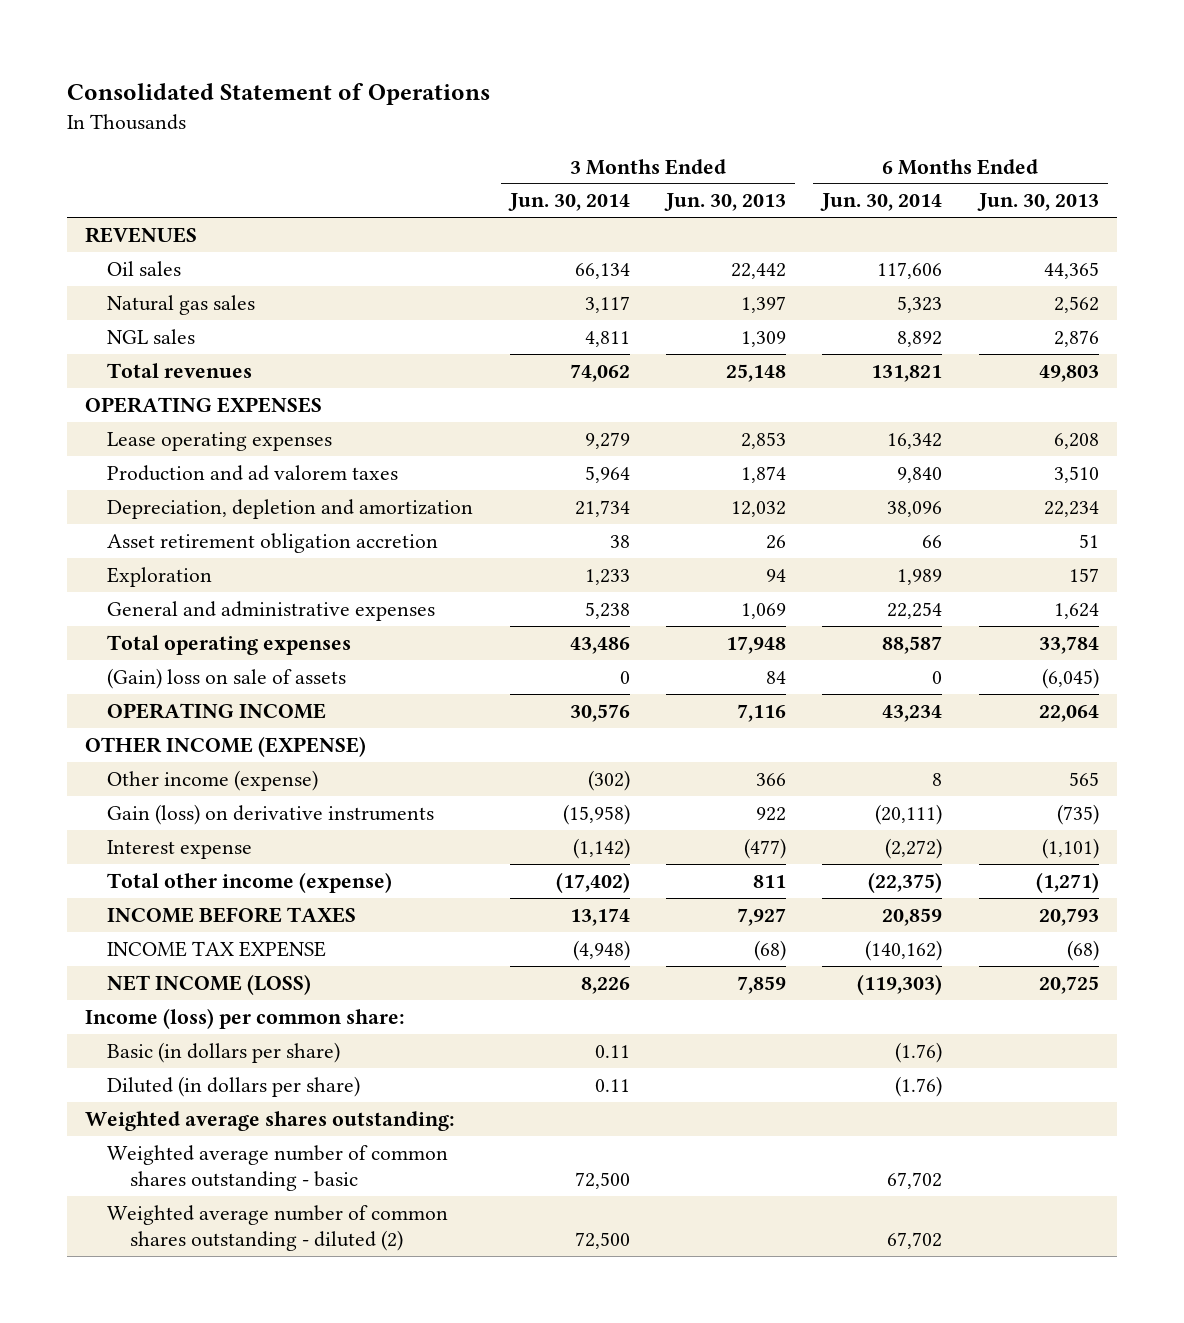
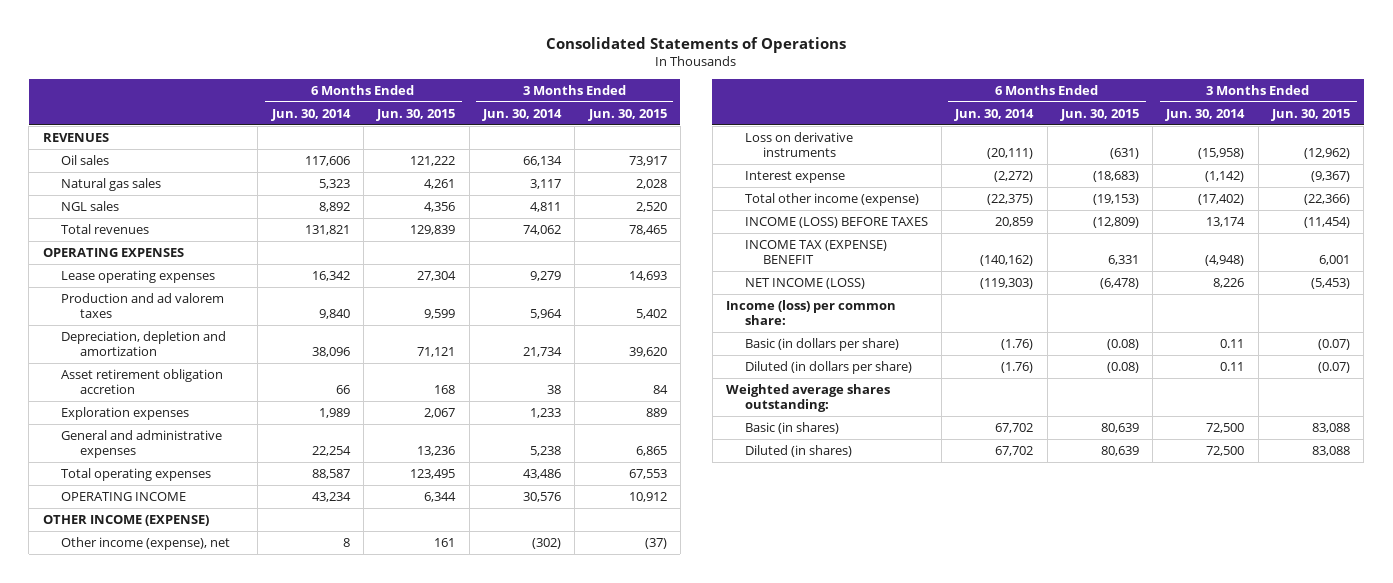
- Consolidated Statement of Operations
+ Consolidated Statements of Operations
- | 3 Months Ended Jun. 30, 2014 | 3 Months Ended Jun. 30, 2013 | 6 Months Ended Jun. 30, 2014 | 6 Months Ended Jun. 30, 2013
+ | 6 Months Ended Jun. 30, 2014 | 6 Months Ended Jun. 30, 2015 | 3 Months Ended Jun. 30, 2014 | 3 Months Ended Jun. 30, 2015
- Exploration | 1,233 | 94 | 1,989 | 157
+ Exploration expenses | 1,989 | 2,067 | 1,233 | 889
- (Gain) loss on sale of assets | 0 | 84 | 0 | (6,045)
- Other income (expense) | (302) | 366 | 8 | 565
- Gain (loss) on derivative instruments | (15,958) | 922 | (20,111) | (735)
+ Other income (expense), net | 8 | 161 | (302) | (37)
+ Loss on derivative instruments | (20,111) | (631) | (15,958) | (12,962)
- INCOME BEFORE TAXES | 13,174 | 7,927 | 20,859 | 20,793
- INCOME TAX EXPENSE | (4,948) | (68) | (140,162) | (68)
+ INCOME (LOSS) BEFORE TAXES | 20,859 | (12,809) | 13,174 | (11,454)
+ INCOME TAX (EXPENSE) BENEFIT | (140,162) | 6,331 | (4,948) | 6,001
- Weighted average number of common shares outstanding - basic | 72,500 | | 67,702 |
- Weighted average number of common shares outstanding - diluted (2) | 72,500 | | 67,702 |
+ Basic (in shares) | 67,702 | 80,639 | 72,500 | 83,088
+ Diluted (in shares) | 67,702 | 80,639 | 72,500 | 83,088

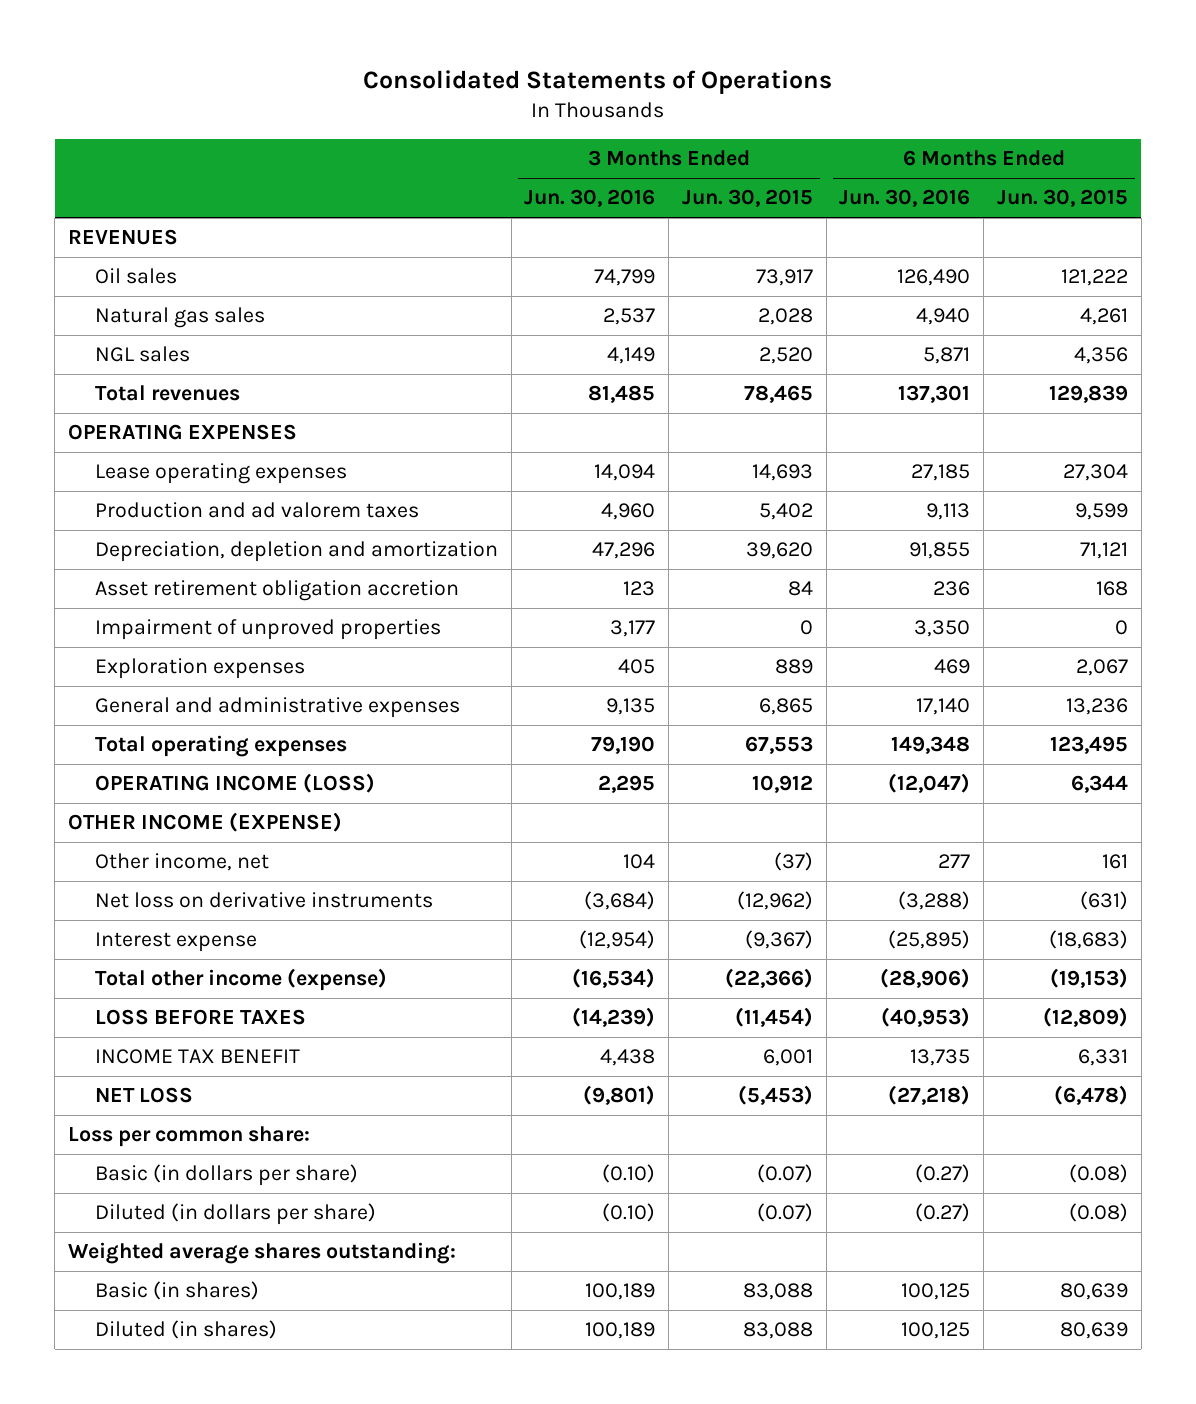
- | 6 Months Ended Jun. 30, 2014 | 6 Months Ended Jun. 30, 2015 | 3 Months Ended Jun. 30, 2014 | 3 Months Ended Jun. 30, 2015
+ | 3 Months Ended Jun. 30, 2016 | 3 Months Ended Jun. 30, 2015 | 6 Months Ended Jun. 30, 2016 | 6 Months Ended Jun. 30, 2015
+ Impairment of unproved properties | 3,177 | 0 | 3,350 | 0
- OPERATING INCOME | 43,234 | 6,344 | 30,576 | 10,912
+ OPERATING INCOME (LOSS) | 2,295 | 10,912 | (12,047) | 6,344
- Other income (expense), net | 8 | 161 | (302) | (37)
- Loss on derivative instruments | (20,111) | (631) | (15,958) | (12,962)
+ Other income, net | 104 | (37) | 277 | 161
+ Net loss on derivative instruments | (3,684) | (12,962) | (3,288) | (631)
- INCOME (LOSS) BEFORE TAXES | 20,859 | (12,809) | 13,174 | (11,454)
- INCOME TAX (EXPENSE) BENEFIT | (140,162) | 6,331 | (4,948) | 6,001
- NET INCOME (LOSS) | (119,303) | (6,478) | 8,226 | (5,453)
- Income (loss) per common share:
+ LOSS BEFORE TAXES | (14,239) | (11,454) | (40,953) | (12,809)
+ INCOME TAX BENEFIT | 4,438 | 6,001 | 13,735 | 6,331
+ NET LOSS | (9,801) | (5,453) | (27,218) | (6,478)
+ Loss per common share:

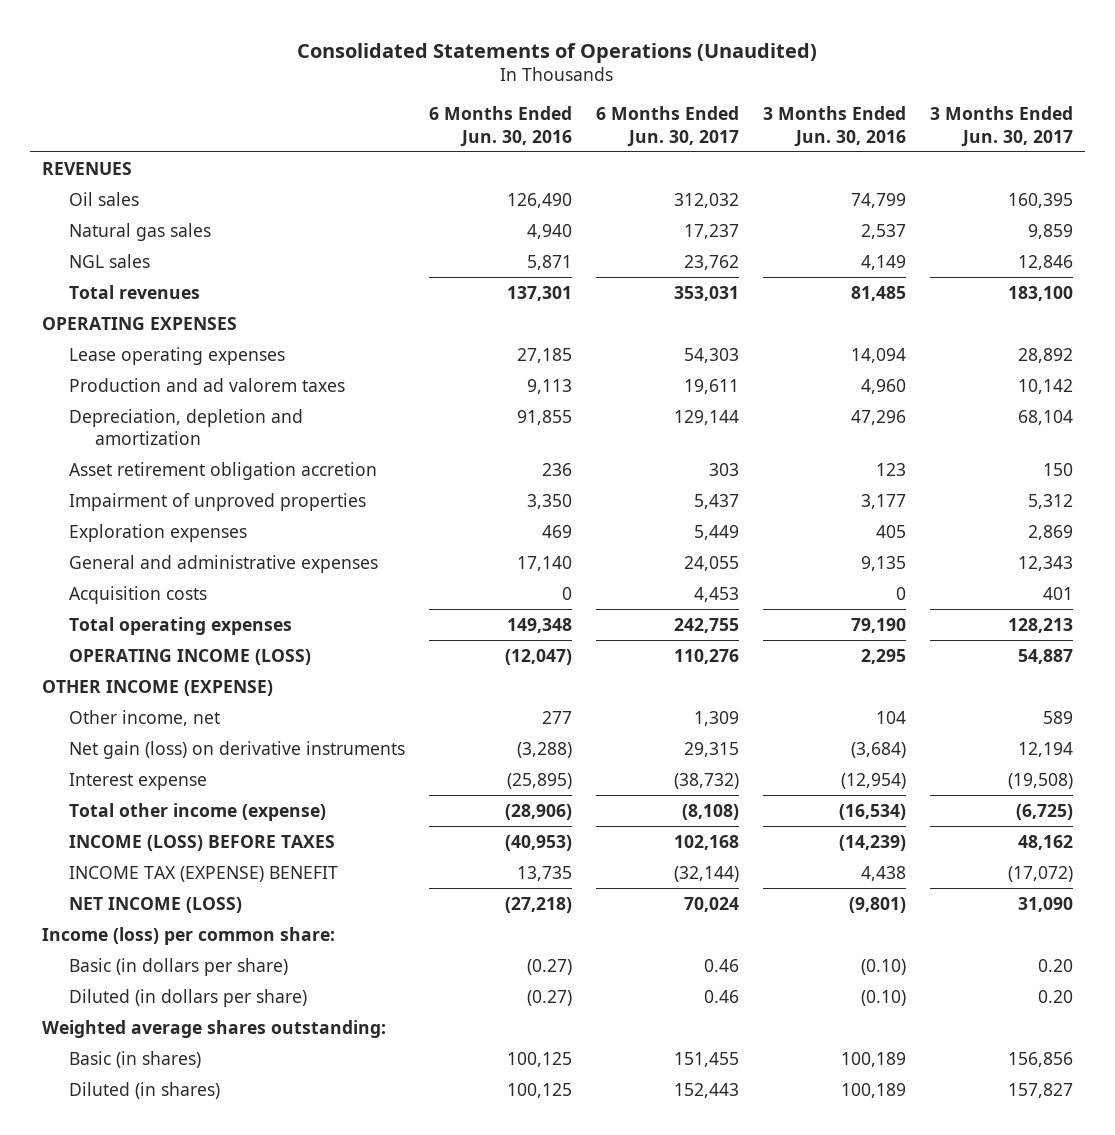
- Consolidated Statements of Operations
+ Consolidated Statements of Operations (Unaudited)
- | 3 Months Ended Jun. 30, 2016 | 3 Months Ended Jun. 30, 2015 | 6 Months Ended Jun. 30, 2016 | 6 Months Ended Jun. 30, 2015
+ | 6 Months Ended Jun. 30, 2016 | 6 Months Ended Jun. 30, 2017 | 3 Months Ended Jun. 30, 2016 | 3 Months Ended Jun. 30, 2017
+ Acquisition costs | 0 | 4,453 | 0 | 401
- Net loss on derivative instruments | (3,684) | (12,962) | (3,288) | (631)
+ Net gain (loss) on derivative instruments | (3,288) | 29,315 | (3,684) | 12,194
- LOSS BEFORE TAXES | (14,239) | (11,454) | (40,953) | (12,809)
- INCOME TAX BENEFIT | 4,438 | 6,001 | 13,735 | 6,331
- NET LOSS | (9,801) | (5,453) | (27,218) | (6,478)
- Loss per common share:
+ INCOME (LOSS) BEFORE TAXES | (40,953) | 102,168 | (14,239) | 48,162
+ INCOME TAX (EXPENSE) BENEFIT | 13,735 | (32,144) | 4,438 | (17,072)
+ NET INCOME (LOSS) | (27,218) | 70,024 | (9,801) | 31,090
+ Income (loss) per common share:

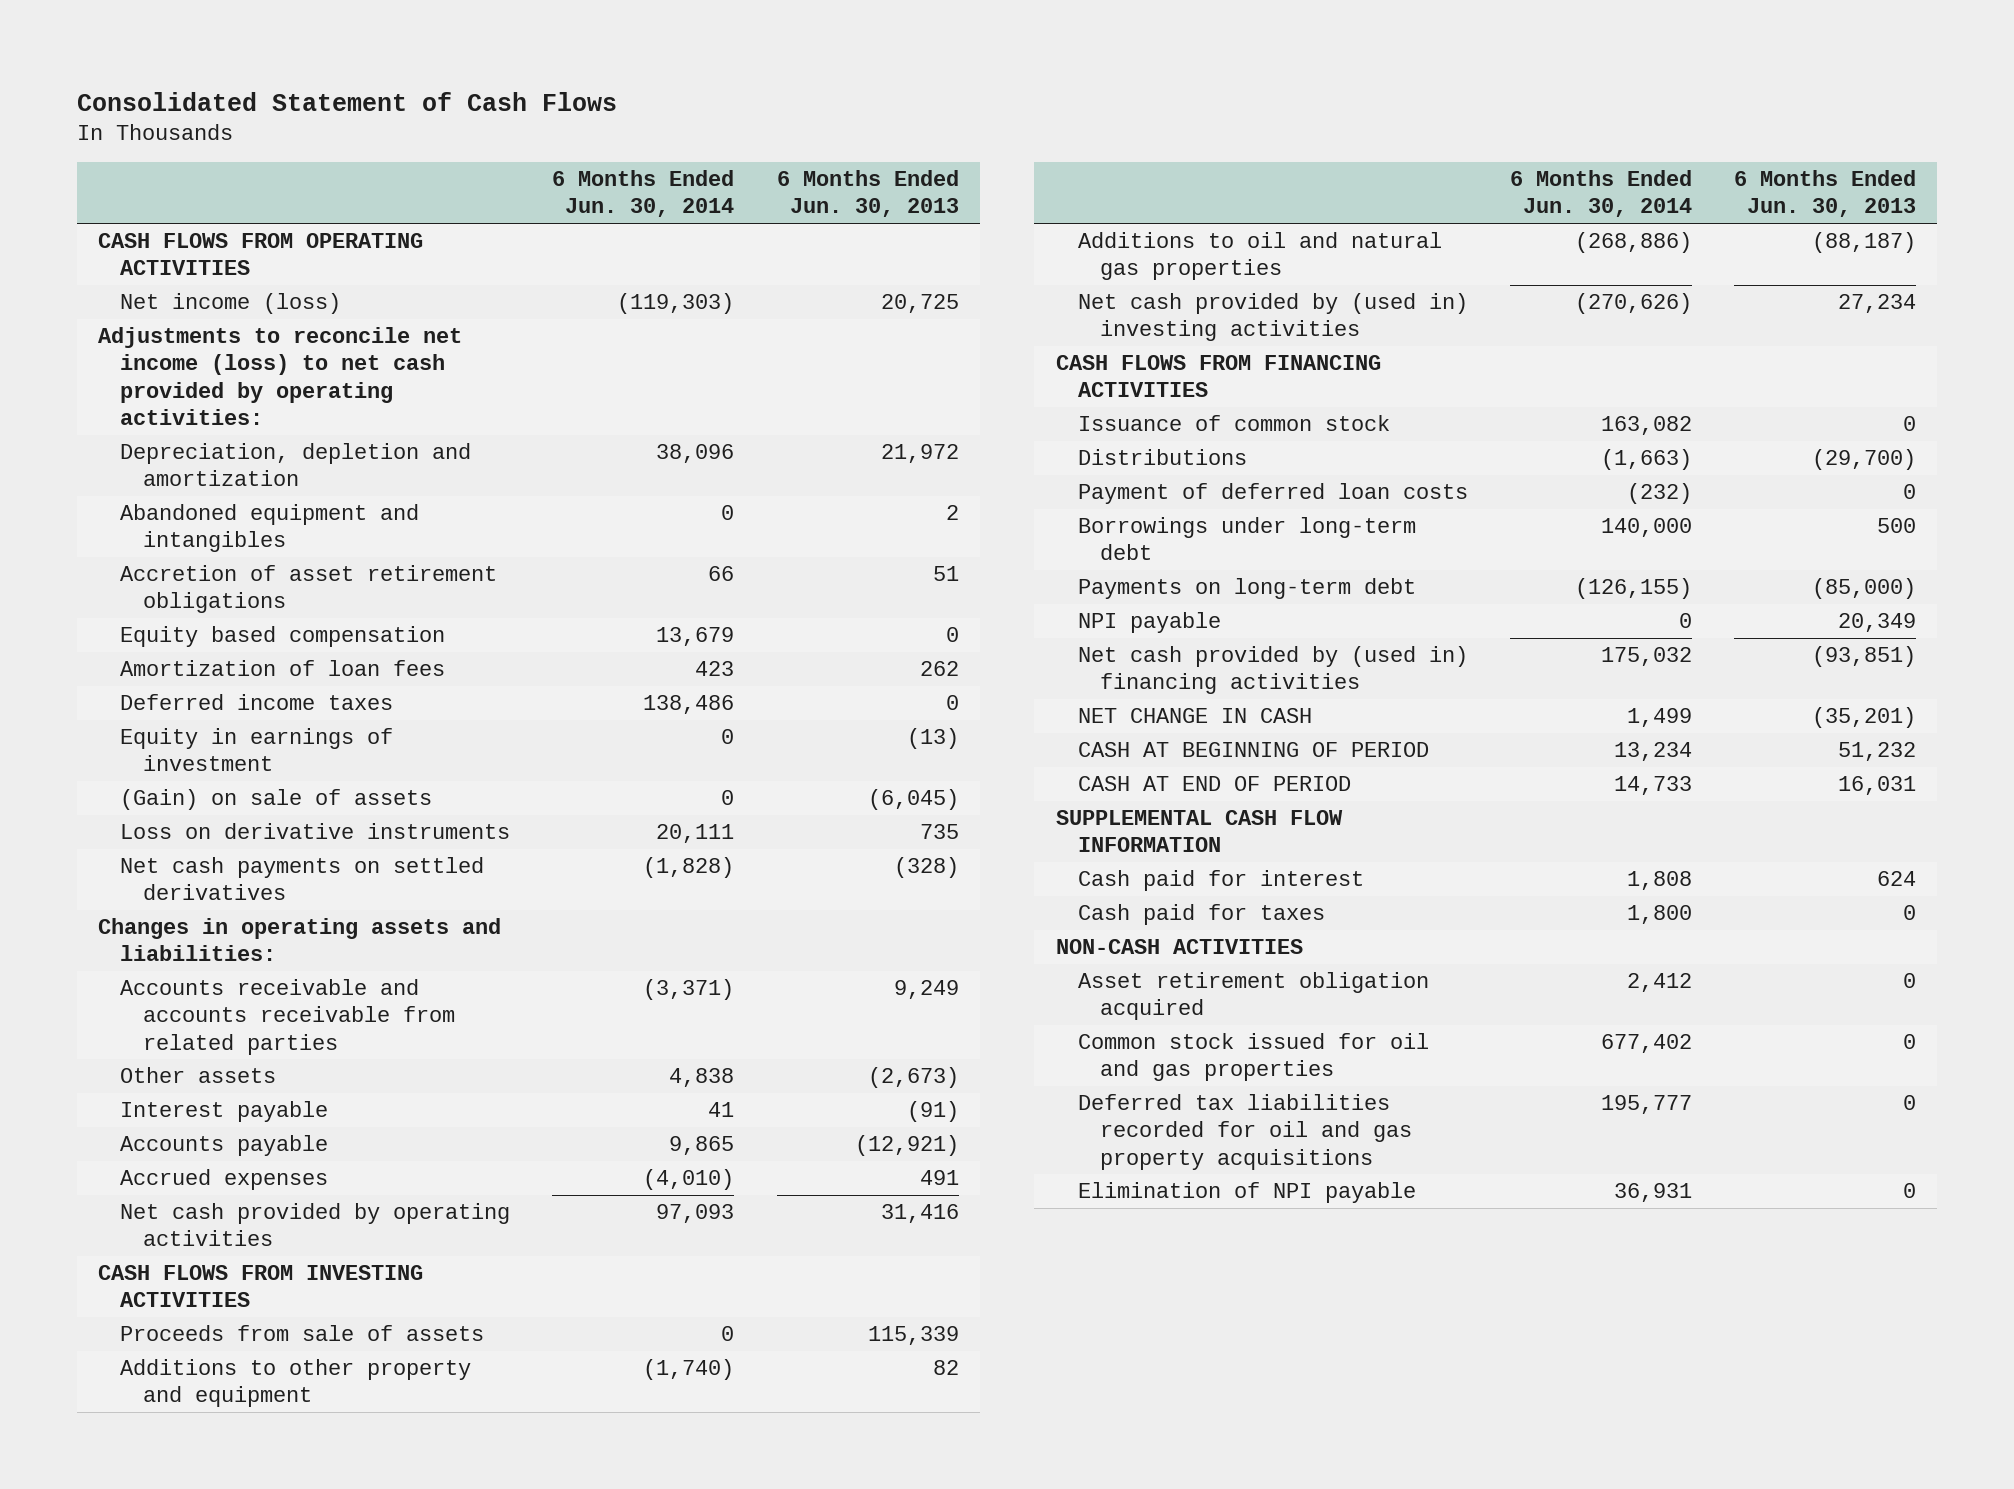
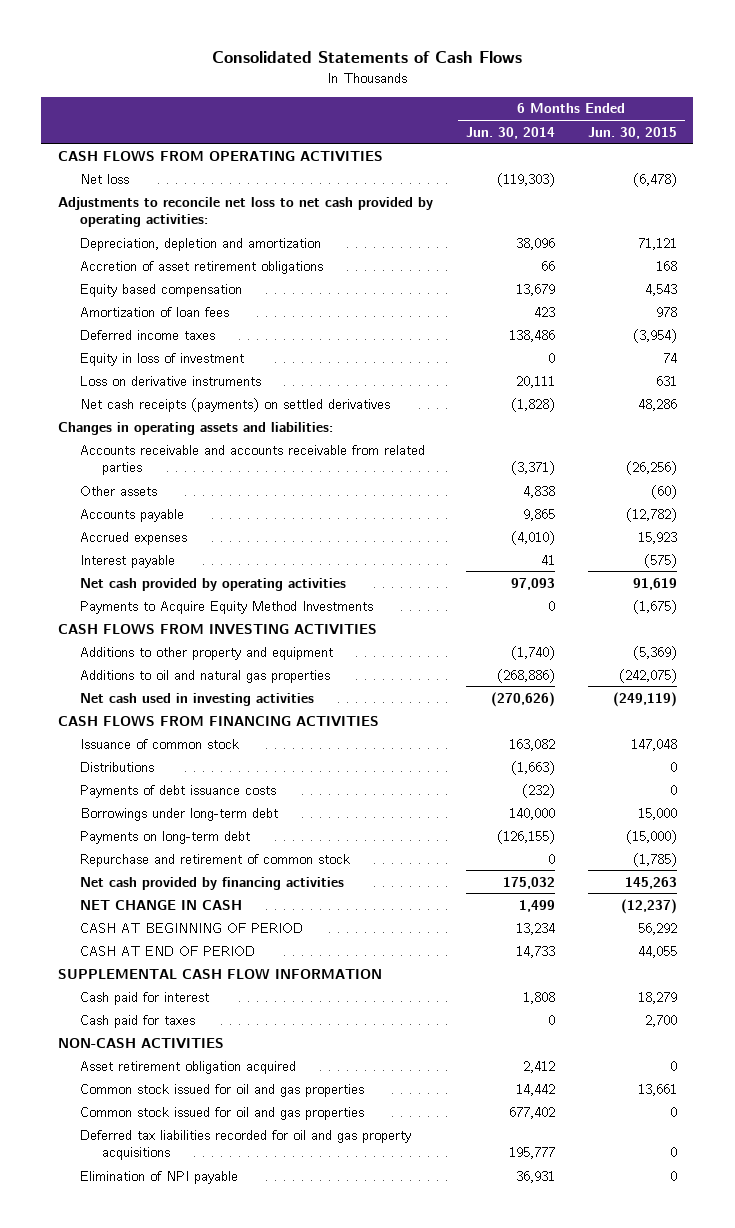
- Consolidated Statement of Cash Flows
+ Consolidated Statements of Cash Flows
- | 6 Months Ended Jun. 30, 2014 | 6 Months Ended Jun. 30, 2013
+ | 6 Months Ended Jun. 30, 2014 | 6 Months Ended Jun. 30, 2015
- Net income (loss) | (119,303) | 20,725
- Adjustments to reconcile net income (loss) to net cash provided by operating activities:
+ Net loss | (119,303) | (6,478)
+ Adjustments to reconcile net loss to net cash provided by operating activities:
- Abandoned equipment and intangibles | 0 | 2
- Equity in earnings of investment | 0 | (13)
- (Gain) on sale of assets | 0 | (6,045)
+ Equity in loss of investment | 0 | 74
- Net cash payments on settled derivatives | (1,828) | (328)
+ Net cash receipts (payments) on settled derivatives | (1,828) | 48,286
moved down: Interest payable | 41 | (575)
+ Payments to Acquire Equity Method Investments | 0 | (1,675)
- Proceeds from sale of assets | 0 | 115,339
- Net cash provided by (used in) investing activities | (270,626) | 27,234
+ Net cash used in investing activities | (270,626) | (249,119)
- Payment of deferred loan costs | (232) | 0
+ Payments of debt issuance costs | (232) | 0
- NPI payable | 0 | 20,349
- Net cash provided by (used in) financing activities | 175,032 | (93,851)
+ Repurchase and retirement of common stock | 0 | (1,785)
+ Net cash provided by financing activities | 175,032 | 145,263
- Cash paid for taxes | 1,800 | 0
+ Cash paid for taxes | 0 | 2,700
+ Common stock issued for oil and gas properties | 14,442 | 13,661

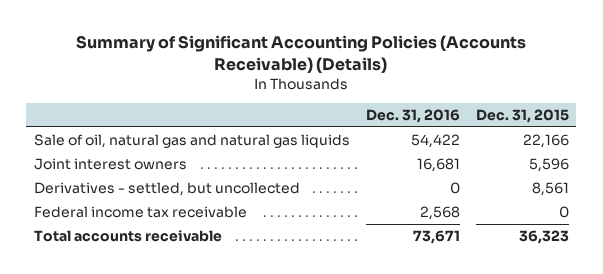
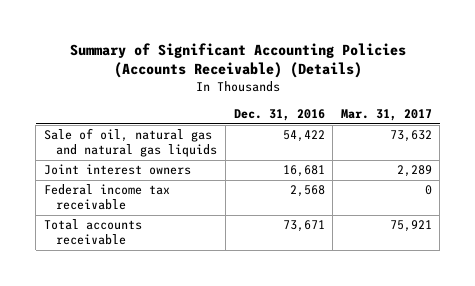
- | Dec. 31, 2016 | Dec. 31, 2015
+ | Dec. 31, 2016 | Mar. 31, 2017
- Derivatives - settled, but uncollected | 0 | 8,561

